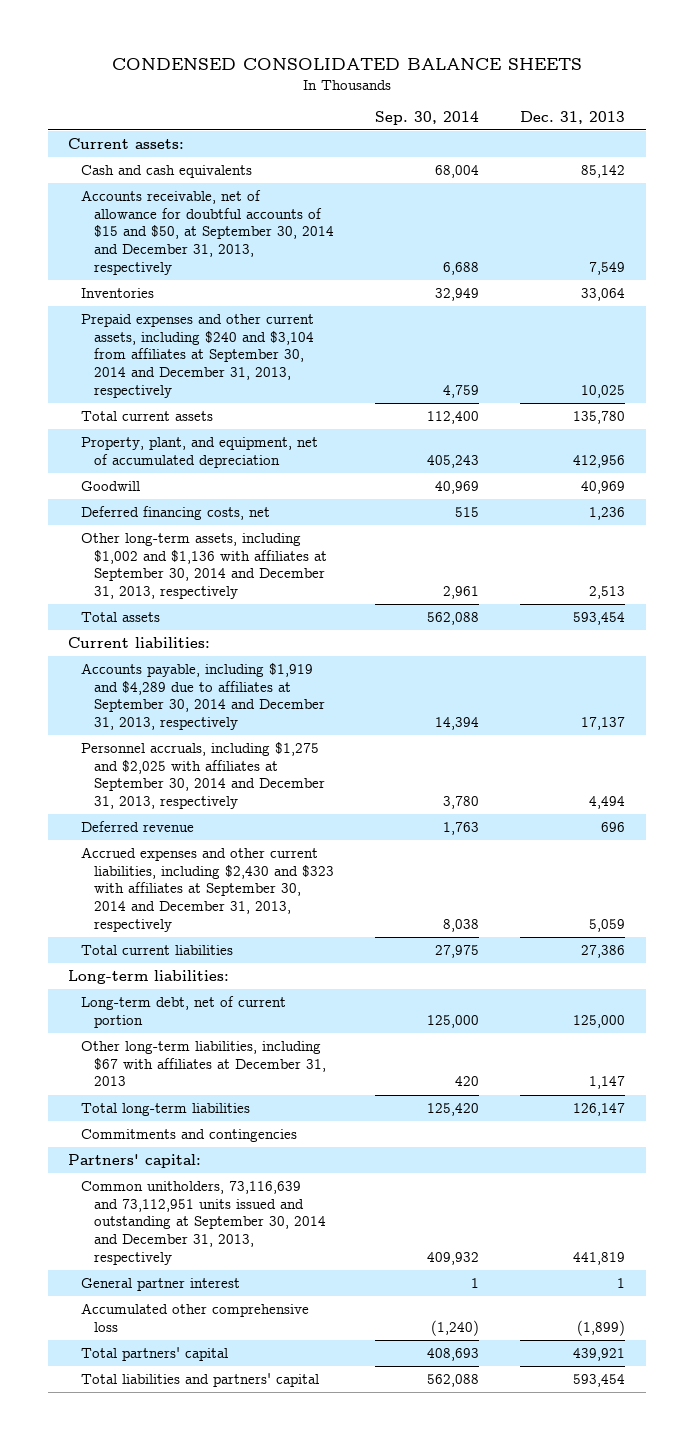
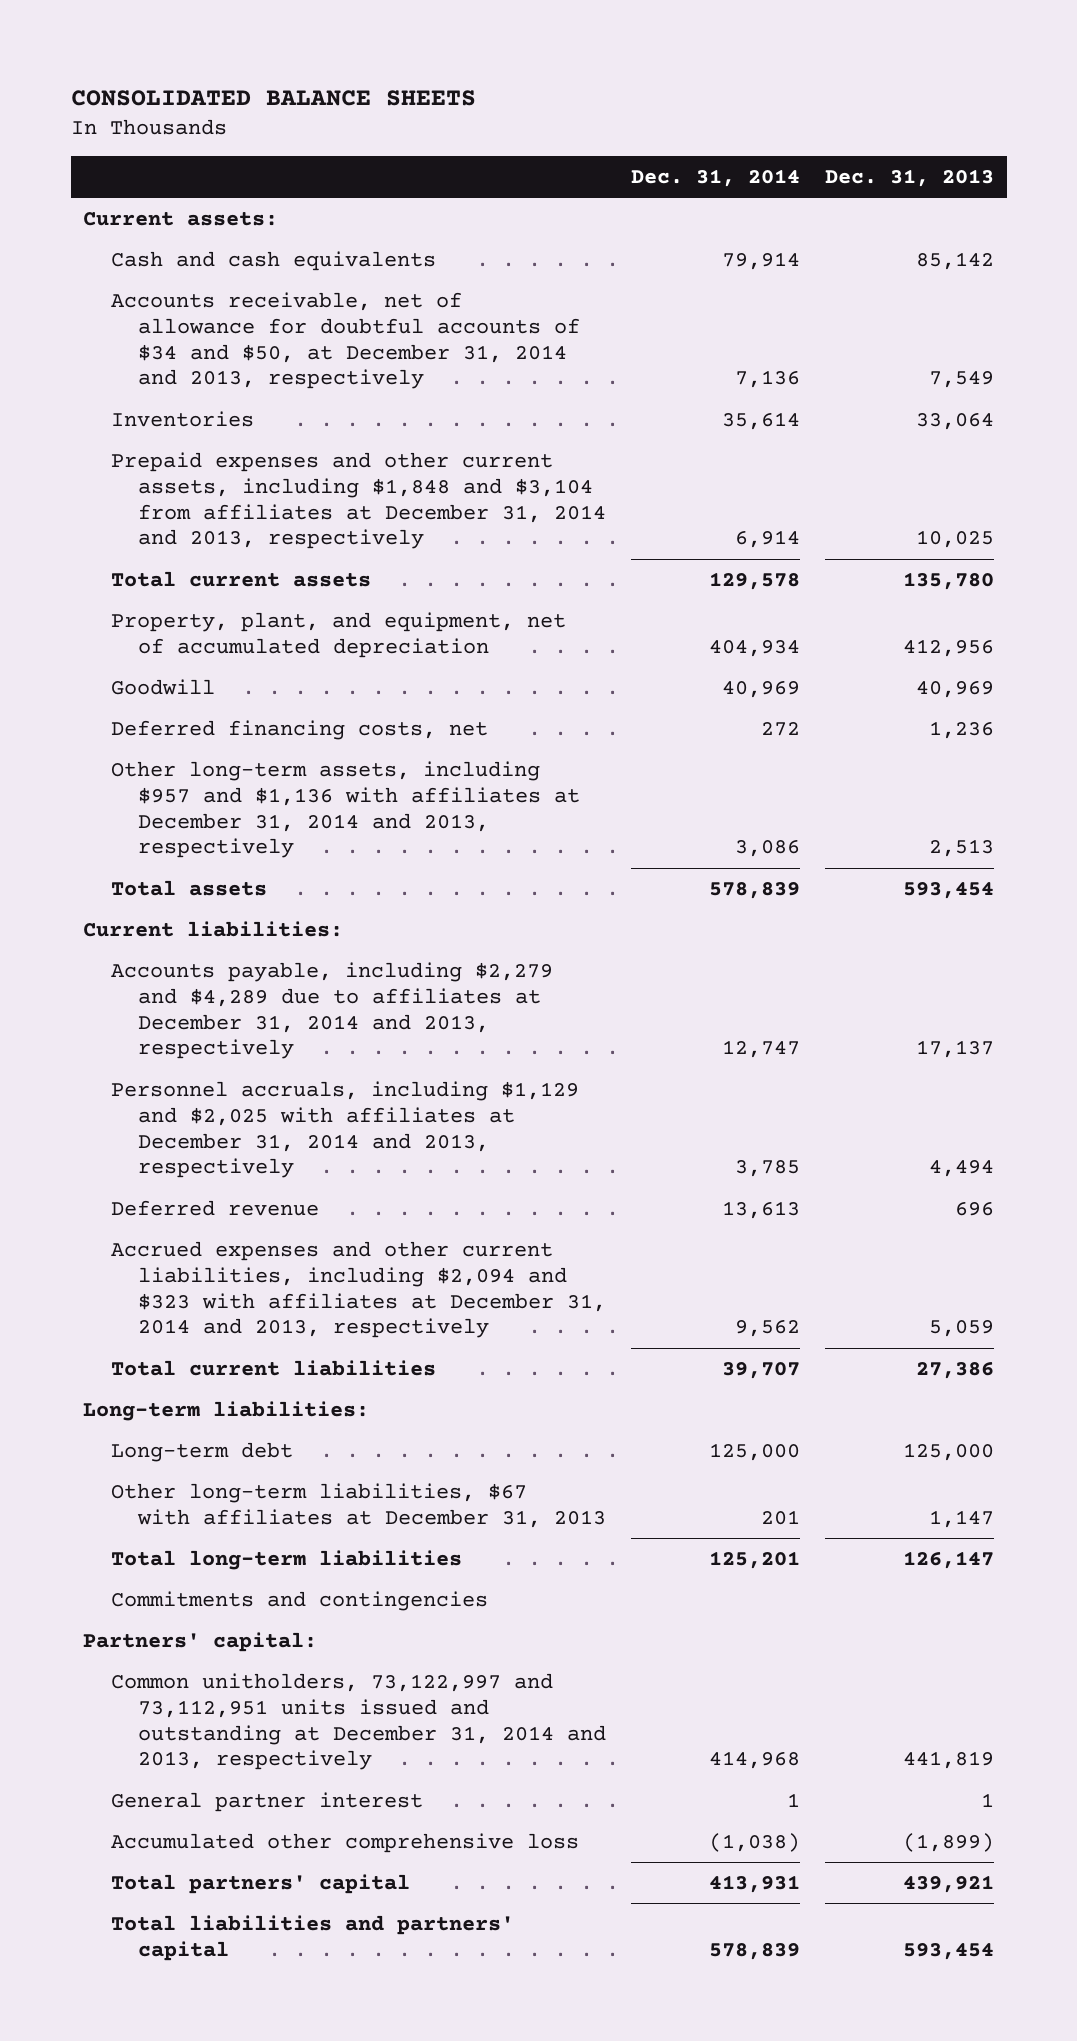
- CONDENSED CONSOLIDATED BALANCE SHEETS
+ CONSOLIDATED BALANCE SHEETS
- | Sep. 30, 2014 | Dec. 31, 2013
+ | Dec. 31, 2014 | Dec. 31, 2013
- Accounts receivable, net of allowance for doubtful accounts of $15 and $50, at September 30, 2014 and December 31, 2013, respectively | 6,688 | 7,549
+ Accounts receivable, net of allowance for doubtful accounts of $34 and $50, at December 31, 2014 and 2013, respectively | 7,136 | 7,549
- Prepaid expenses and other current assets, including $240 and $3,104 from affiliates at September 30, 2014 and December 31, 2013, respectively | 4,759 | 10,025
+ Prepaid expenses and other current assets, including $1,848 and $3,104 from affiliates at December 31, 2014 and 2013, respectively | 6,914 | 10,025
- Other long-term assets, including $1,002 and $1,136 with affiliates at September 30, 2014 and December 31, 2013, respectively | 2,961 | 2,513
+ Other long-term assets, including $957 and $1,136 with affiliates at December 31, 2014 and 2013, respectively | 3,086 | 2,513
- Accounts payable, including $1,919 and $4,289 due to affiliates at September 30, 2014 and December 31, 2013, respectively | 14,394 | 17,137
- Personnel accruals, including $1,275 and $2,025 with affiliates at September 30, 2014 and December 31, 2013, respectively | 3,780 | 4,494
+ Accounts payable, including $2,279 and $4,289 due to affiliates at December 31, 2014 and 2013, respectively | 12,747 | 17,137
+ Personnel accruals, including $1,129 and $2,025 with affiliates at December 31, 2014 and 2013, respectively | 3,785 | 4,494
- Accrued expenses and other current liabilities, including $2,430 and $323 with affiliates at September 30, 2014 and December 31, 2013, respectively | 8,038 | 5,059
+ Accrued expenses and other current liabilities, including $2,094 and $323 with affiliates at December 31, 2014 and 2013, respectively | 9,562 | 5,059
- Long-term debt, net of current portion | 125,000 | 125,000
- Other long-term liabilities, including $67 with affiliates at December 31, 2013 | 420 | 1,147
+ Long-term debt | 125,000 | 125,000
+ Other long-term liabilities, $67 with affiliates at December 31, 2013 | 201 | 1,147
- Common unitholders, 73,116,639 and 73,112,951 units issued and outstanding at September 30, 2014 and December 31, 2013, respectively | 409,932 | 441,819
+ Common unitholders, 73,122,997 and 73,112,951 units issued and outstanding at December 31, 2014 and 2013, respectively | 414,968 | 441,819

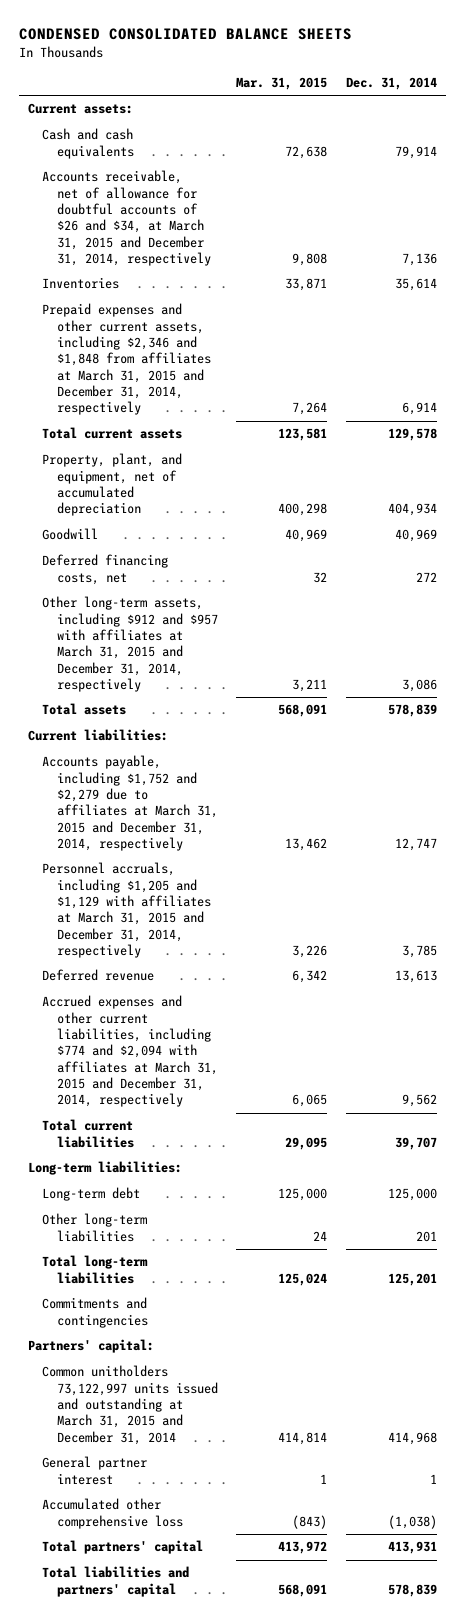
- CONSOLIDATED BALANCE SHEETS
+ CONDENSED CONSOLIDATED BALANCE SHEETS
- | Dec. 31, 2014 | Dec. 31, 2013
+ | Mar. 31, 2015 | Dec. 31, 2014
- Accounts receivable, net of allowance for doubtful accounts of $34 and $50, at December 31, 2014 and 2013, respectively | 7,136 | 7,549
+ Accounts receivable, net of allowance for doubtful accounts of $26 and $34, at March 31, 2015 and December 31, 2014, respectively | 9,808 | 7,136
- Prepaid expenses and other current assets, including $1,848 and $3,104 from affiliates at December 31, 2014 and 2013, respectively | 6,914 | 10,025
+ Prepaid expenses and other current assets, including $2,346 and $1,848 from affiliates at March 31, 2015 and December 31, 2014, respectively | 7,264 | 6,914
- Other long-term assets, including $957 and $1,136 with affiliates at December 31, 2014 and 2013, respectively | 3,086 | 2,513
+ Other long-term assets, including $912 and $957 with affiliates at March 31, 2015 and December 31, 2014, respectively | 3,211 | 3,086
- Accounts payable, including $2,279 and $4,289 due to affiliates at December 31, 2014 and 2013, respectively | 12,747 | 17,137
- Personnel accruals, including $1,129 and $2,025 with affiliates at December 31, 2014 and 2013, respectively | 3,785 | 4,494
+ Accounts payable, including $1,752 and $2,279 due to affiliates at March 31, 2015 and December 31, 2014, respectively | 13,462 | 12,747
+ Personnel accruals, including $1,205 and $1,129 with affiliates at March 31, 2015 and December 31, 2014, respectively | 3,226 | 3,785
- Accrued expenses and other current liabilities, including $2,094 and $323 with affiliates at December 31, 2014 and 2013, respectively | 9,562 | 5,059
+ Accrued expenses and other current liabilities, including $774 and $2,094 with affiliates at March 31, 2015 and December 31, 2014, respectively | 6,065 | 9,562
- Other long-term liabilities, $67 with affiliates at December 31, 2013 | 201 | 1,147
+ Other long-term liabilities | 24 | 201
- Common unitholders, 73,122,997 and 73,112,951 units issued and outstanding at December 31, 2014 and 2013, respectively | 414,968 | 441,819
+ Common unitholders 73,122,997 units issued and outstanding at March 31, 2015 and December 31, 2014 | 414,814 | 414,968

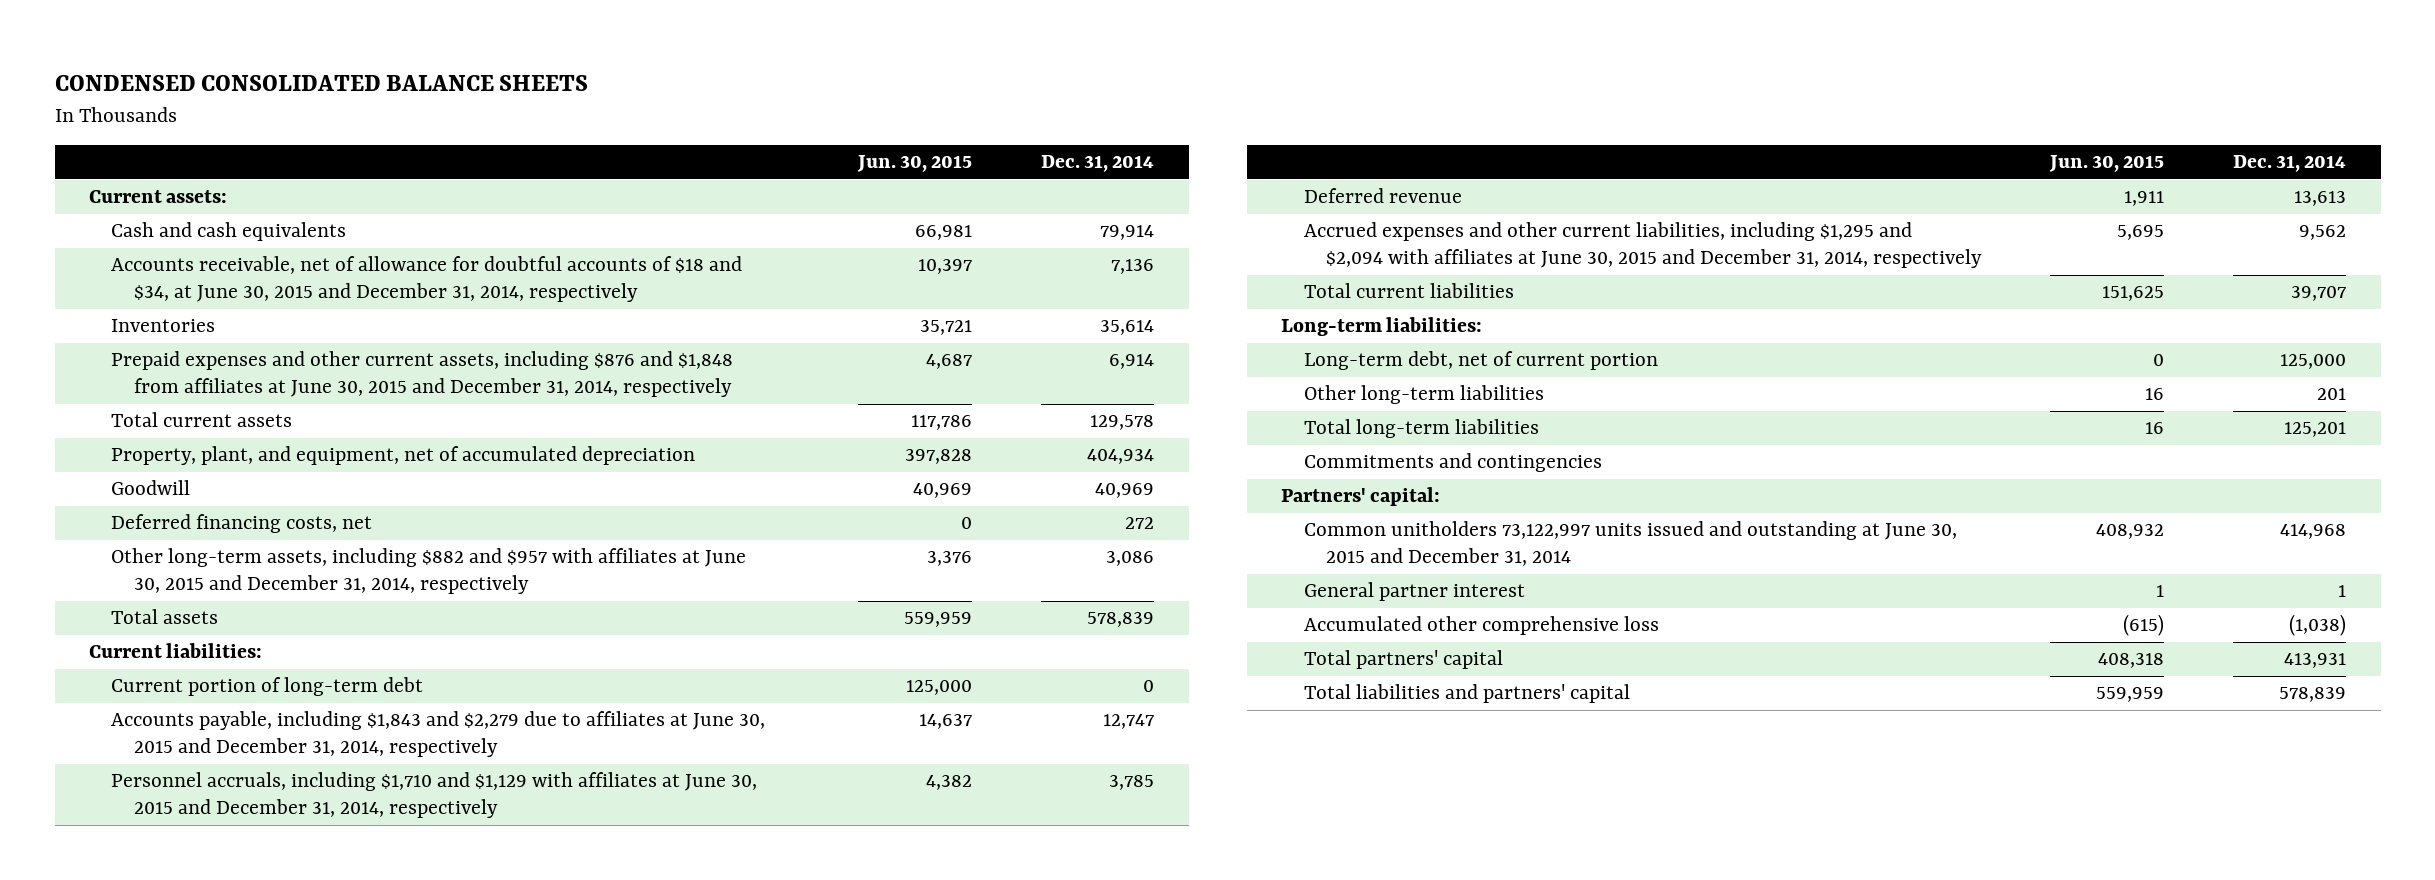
- | Mar. 31, 2015 | Dec. 31, 2014
+ | Jun. 30, 2015 | Dec. 31, 2014
- Accounts receivable, net of allowance for doubtful accounts of $26 and $34, at March 31, 2015 and December 31, 2014, respectively | 9,808 | 7,136
+ Accounts receivable, net of allowance for doubtful accounts of $18 and $34, at June 30, 2015 and December 31, 2014, respectively | 10,397 | 7,136
- Prepaid expenses and other current assets, including $2,346 and $1,848 from affiliates at March 31, 2015 and December 31, 2014, respectively | 7,264 | 6,914
+ Prepaid expenses and other current assets, including $876 and $1,848 from affiliates at June 30, 2015 and December 31, 2014, respectively | 4,687 | 6,914
- Other long-term assets, including $912 and $957 with affiliates at March 31, 2015 and December 31, 2014, respectively | 3,211 | 3,086
+ Other long-term assets, including $882 and $957 with affiliates at June 30, 2015 and December 31, 2014, respectively | 3,376 | 3,086
- Accounts payable, including $1,752 and $2,279 due to affiliates at March 31, 2015 and December 31, 2014, respectively | 13,462 | 12,747
- Personnel accruals, including $1,205 and $1,129 with affiliates at March 31, 2015 and December 31, 2014, respectively | 3,226 | 3,785
+ Current portion of long-term debt | 125,000 | 0
+ Accounts payable, including $1,843 and $2,279 due to affiliates at June 30, 2015 and December 31, 2014, respectively | 14,637 | 12,747
+ Personnel accruals, including $1,710 and $1,129 with affiliates at June 30, 2015 and December 31, 2014, respectively | 4,382 | 3,785
- Accrued expenses and other current liabilities, including $774 and $2,094 with affiliates at March 31, 2015 and December 31, 2014, respectively | 6,065 | 9,562
+ Accrued expenses and other current liabilities, including $1,295 and $2,094 with affiliates at June 30, 2015 and December 31, 2014, respectively | 5,695 | 9,562
- Long-term debt | 125,000 | 125,000
+ Long-term debt, net of current portion | 0 | 125,000
- Common unitholders 73,122,997 units issued and outstanding at March 31, 2015 and December 31, 2014 | 414,814 | 414,968
+ Common unitholders 73,122,997 units issued and outstanding at June 30, 2015 and December 31, 2014 | 408,932 | 414,968

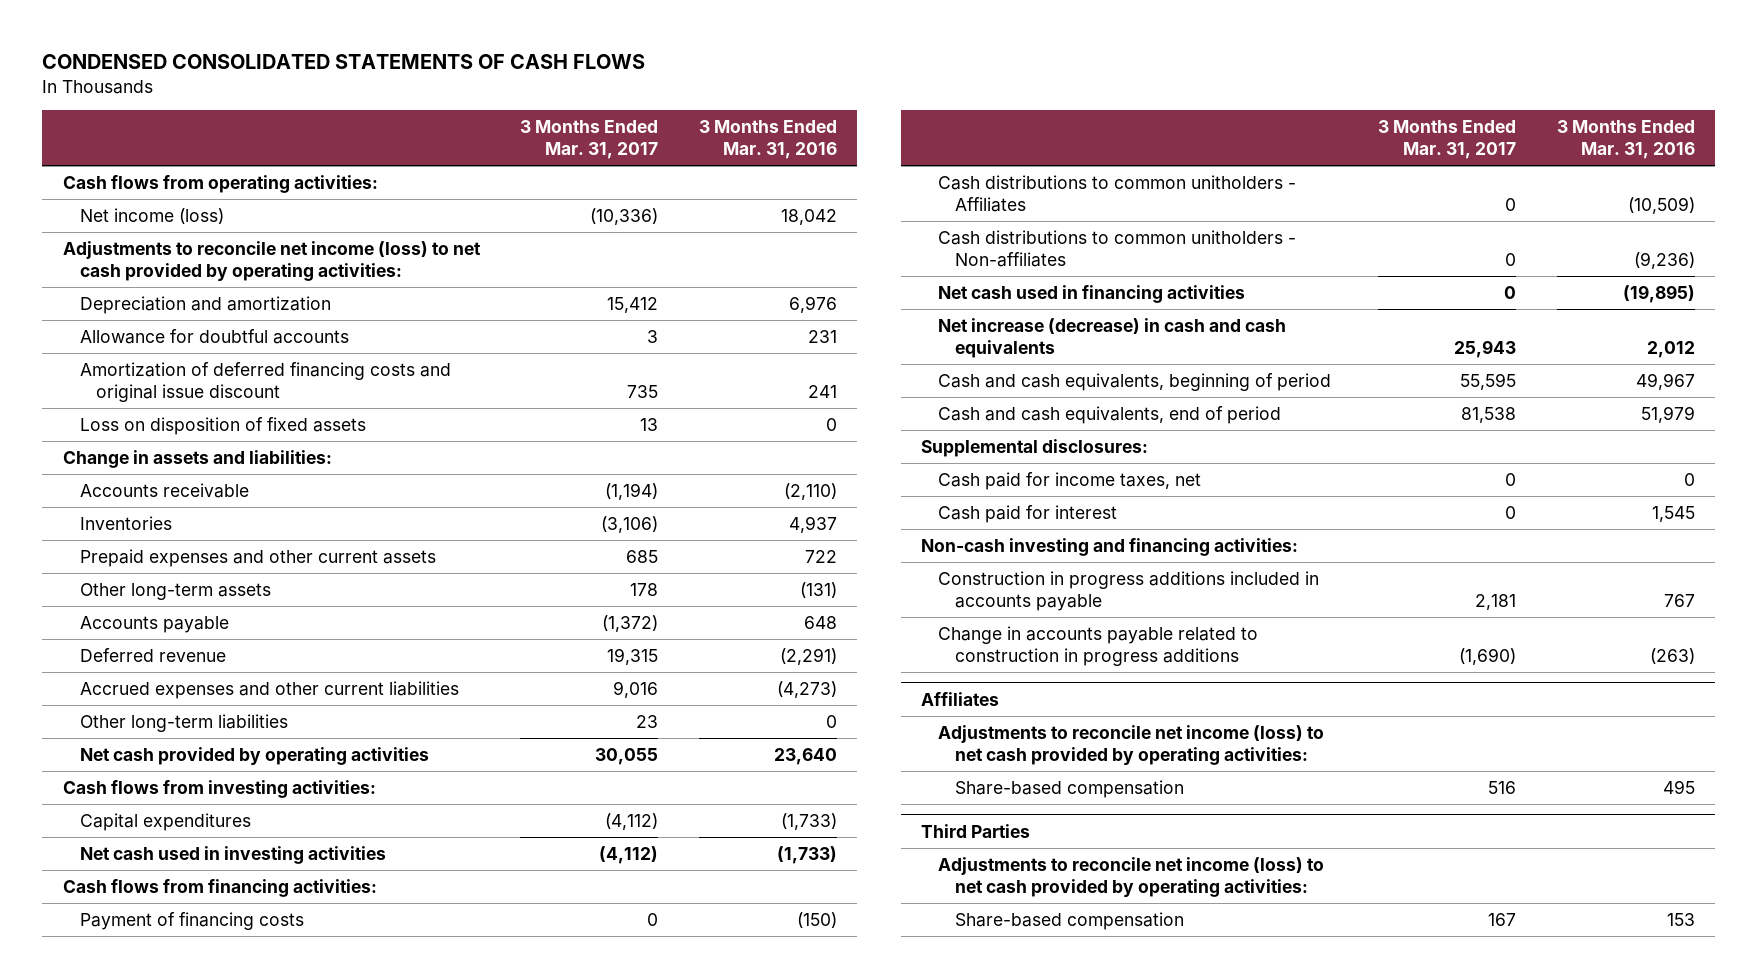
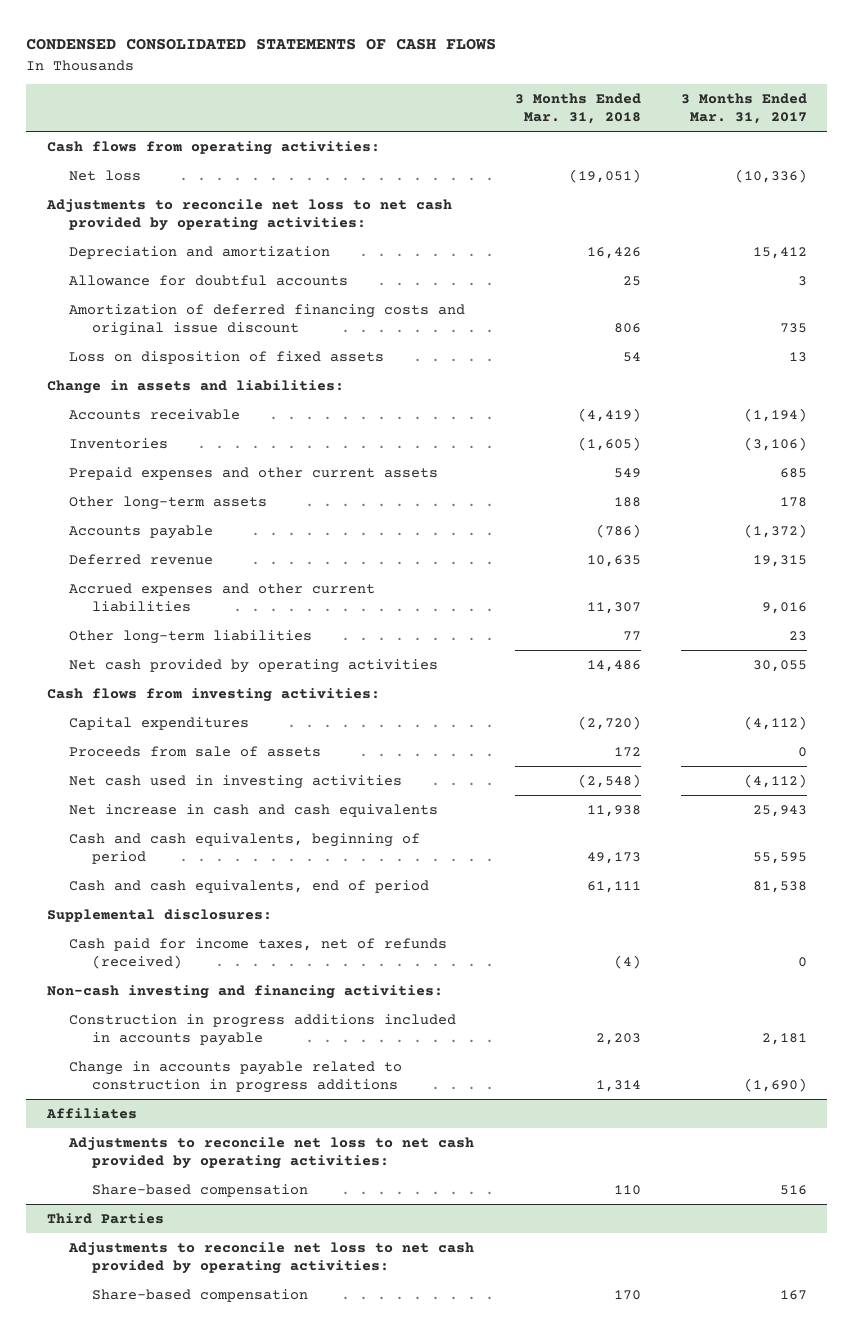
- | 3 Months Ended Mar. 31, 2017 | 3 Months Ended Mar. 31, 2016
+ | 3 Months Ended Mar. 31, 2018 | 3 Months Ended Mar. 31, 2017
- Net income (loss) | (10,336) | 18,042
- Adjustments to reconcile net income (loss) to net cash provided by operating activities:
+ Net loss | (19,051) | (10,336)
+ Adjustments to reconcile net loss to net cash provided by operating activities:
+ Proceeds from sale of assets | 172 | 0
- Cash flows from financing activities:
- Payment of financing costs | 0 | (150)
- Cash distributions to common unitholders - Affiliates | 0 | (10,509)
- Cash distributions to common unitholders - Non-affiliates | 0 | (9,236)
- Net cash used in financing activities | 0 | (19,895)
- Net increase (decrease) in cash and cash equivalents | 25,943 | 2,012
+ Net increase in cash and cash equivalents | 11,938 | 25,943
- Cash paid for income taxes, net | 0 | 0
- Cash paid for interest | 0 | 1,545
+ Cash paid for income taxes, net of refunds (received) | (4) | 0
@ Affiliates
- Adjustments to reconcile net income (loss) to net cash provided by operating activities:
+ Adjustments to reconcile net loss to net cash provided by operating activities:
@ Third Parties
- Adjustments to reconcile net income (loss) to net cash provided by operating activities:
+ Adjustments to reconcile net loss to net cash provided by operating activities:

